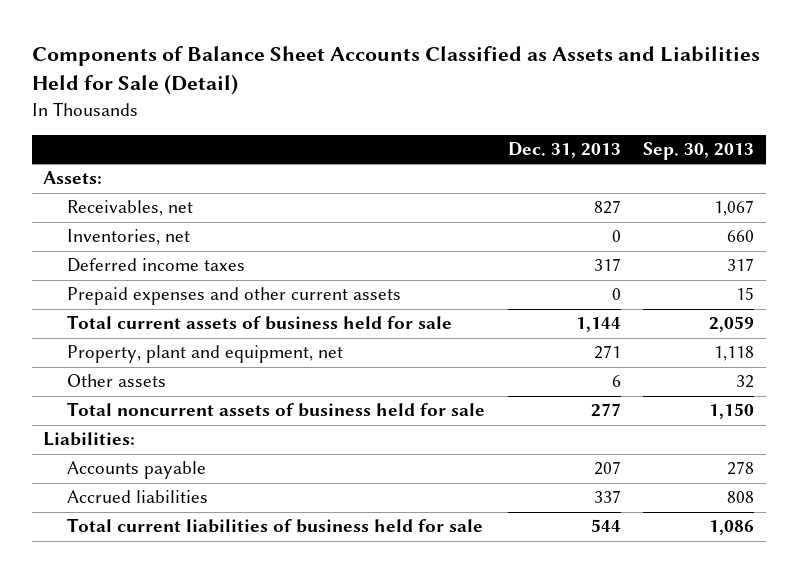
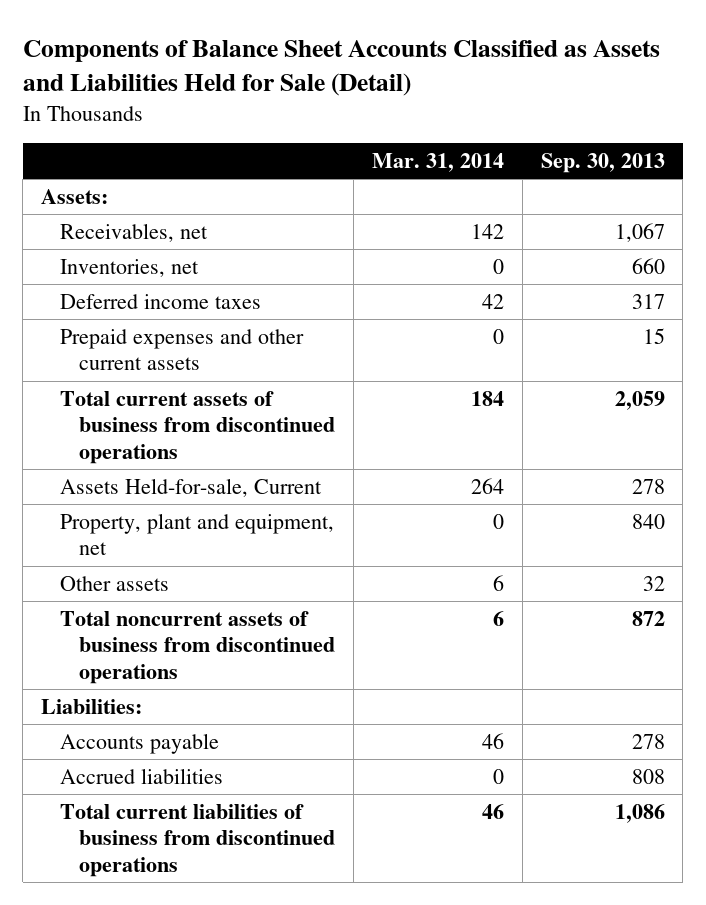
- | Dec. 31, 2013 | Sep. 30, 2013
+ | Mar. 31, 2014 | Sep. 30, 2013
- Total current assets of business held for sale | 1,144 | 2,059
- Property, plant and equipment, net | 271 | 1,118
+ Total current assets of business from discontinued operations | 184 | 2,059
+ Assets Held-for-sale, Current | 264 | 278
+ Property, plant and equipment, net | 0 | 840
- Total noncurrent assets of business held for sale | 277 | 1,150
+ Total noncurrent assets of business from discontinued operations | 6 | 872
- Total current liabilities of business held for sale | 544 | 1,086
+ Total current liabilities of business from discontinued operations | 46 | 1,086

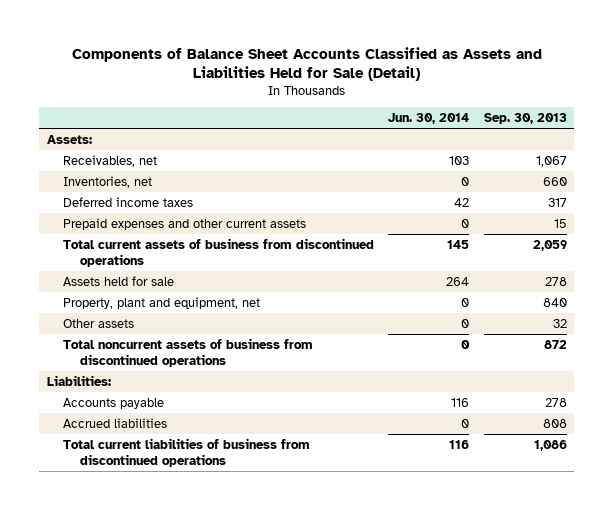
- | Mar. 31, 2014 | Sep. 30, 2013
+ | Jun. 30, 2014 | Sep. 30, 2013
- Assets Held-for-sale, Current | 264 | 278
+ Assets held for sale | 264 | 278

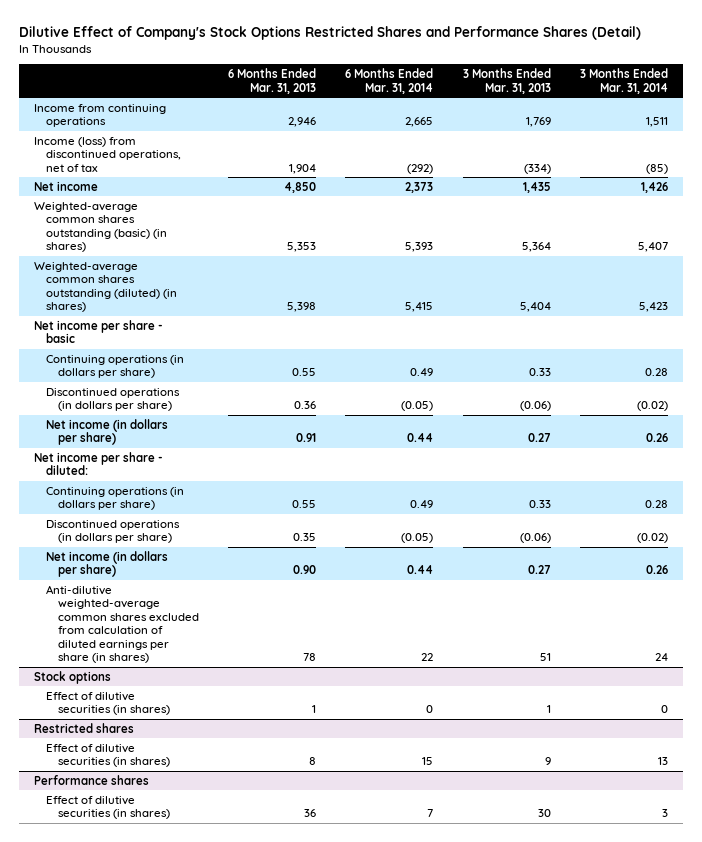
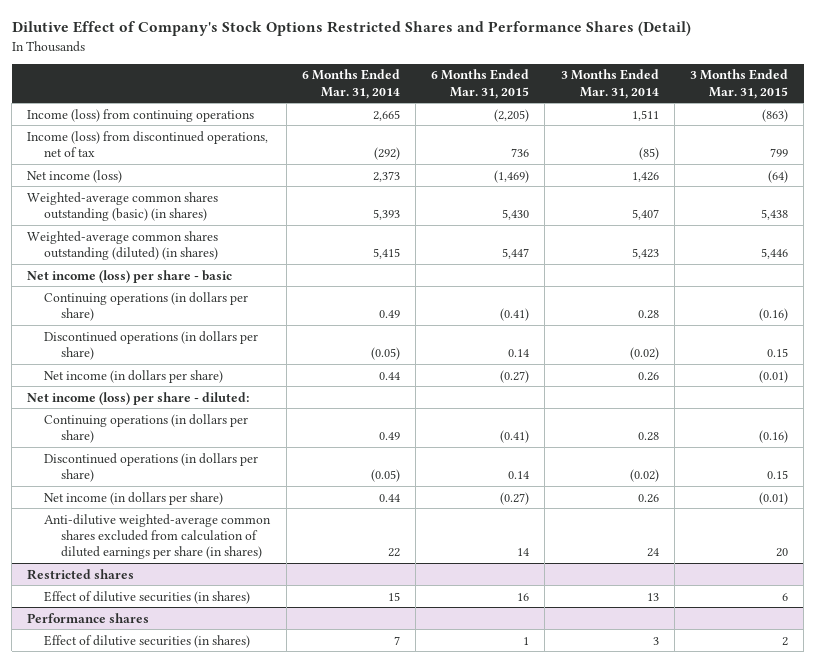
- | 6 Months Ended Mar. 31, 2013 | 6 Months Ended Mar. 31, 2014 | 3 Months Ended Mar. 31, 2013 | 3 Months Ended Mar. 31, 2014
+ | 6 Months Ended Mar. 31, 2014 | 6 Months Ended Mar. 31, 2015 | 3 Months Ended Mar. 31, 2014 | 3 Months Ended Mar. 31, 2015
- Income from continuing operations | 2,946 | 2,665 | 1,769 | 1,511
+ Income (loss) from continuing operations | 2,665 | (2,205) | 1,511 | (863)
- Net income | 4,850 | 2,373 | 1,435 | 1,426
+ Net income (loss) | 2,373 | (1,469) | 1,426 | (64)
- Net income per share - basic
+ Net income (loss) per share - basic
- Net income per share - diluted:
+ Net income (loss) per share - diluted:
- Stock options
- Effect of dilutive securities (in shares) | 1 | 0 | 1 | 0

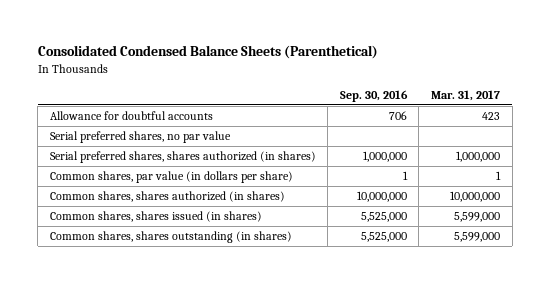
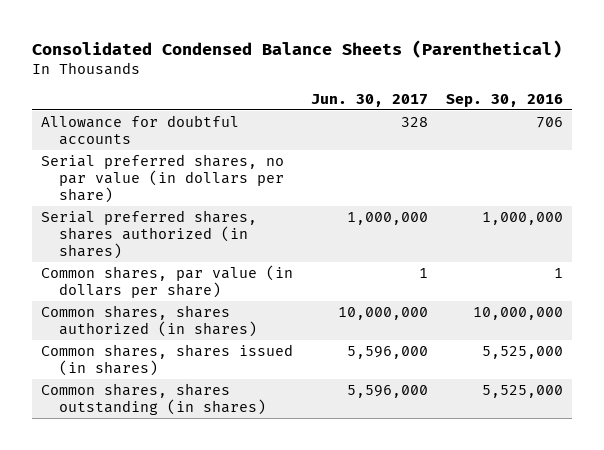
- | Sep. 30, 2016 | Mar. 31, 2017
+ | Jun. 30, 2017 | Sep. 30, 2016
- Serial preferred shares, no par value
+ Serial preferred shares, no par value (in dollars per share)

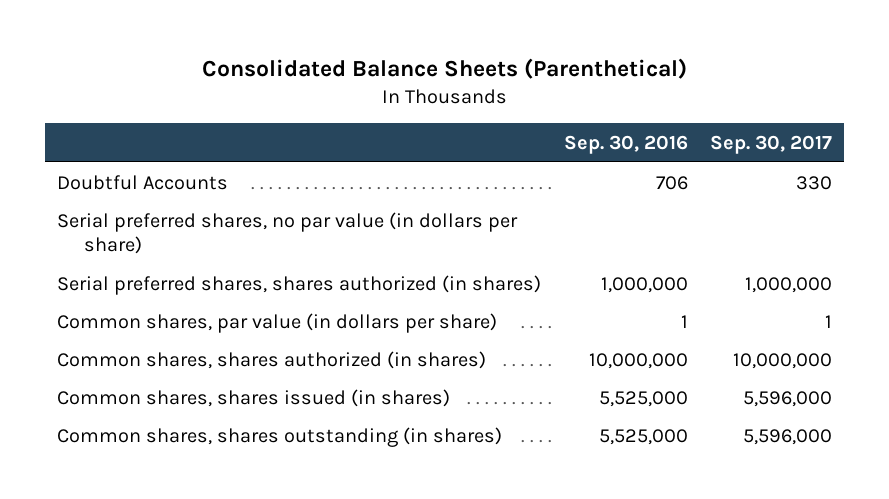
- Consolidated Condensed Balance Sheets (Parenthetical)
+ Consolidated Balance Sheets (Parenthetical)
- | Jun. 30, 2017 | Sep. 30, 2016
+ | Sep. 30, 2016 | Sep. 30, 2017
- Allowance for doubtful accounts | 328 | 706
+ Doubtful Accounts | 706 | 330

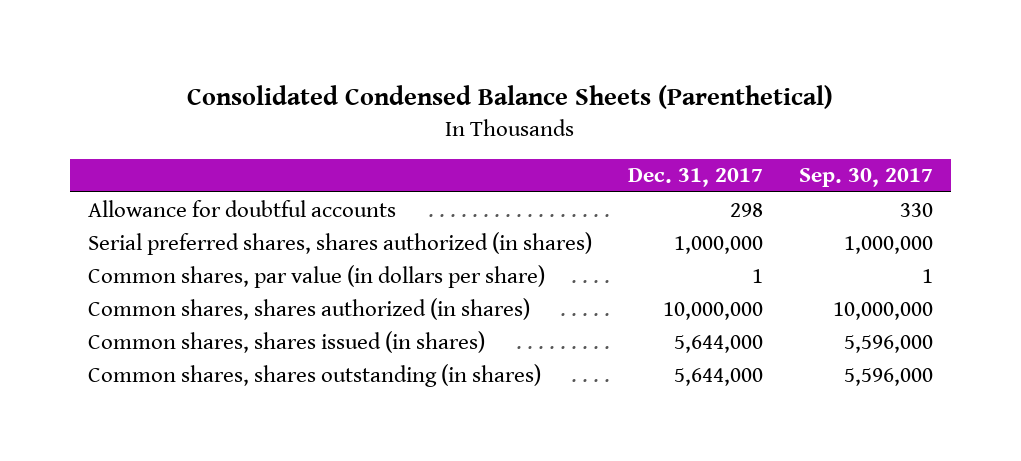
- Consolidated Balance Sheets (Parenthetical)
+ Consolidated Condensed Balance Sheets (Parenthetical)
- | Sep. 30, 2016 | Sep. 30, 2017
+ | Dec. 31, 2017 | Sep. 30, 2017
- Doubtful Accounts | 706 | 330
- Serial preferred shares, no par value (in dollars per share)
+ Allowance for doubtful accounts | 298 | 330

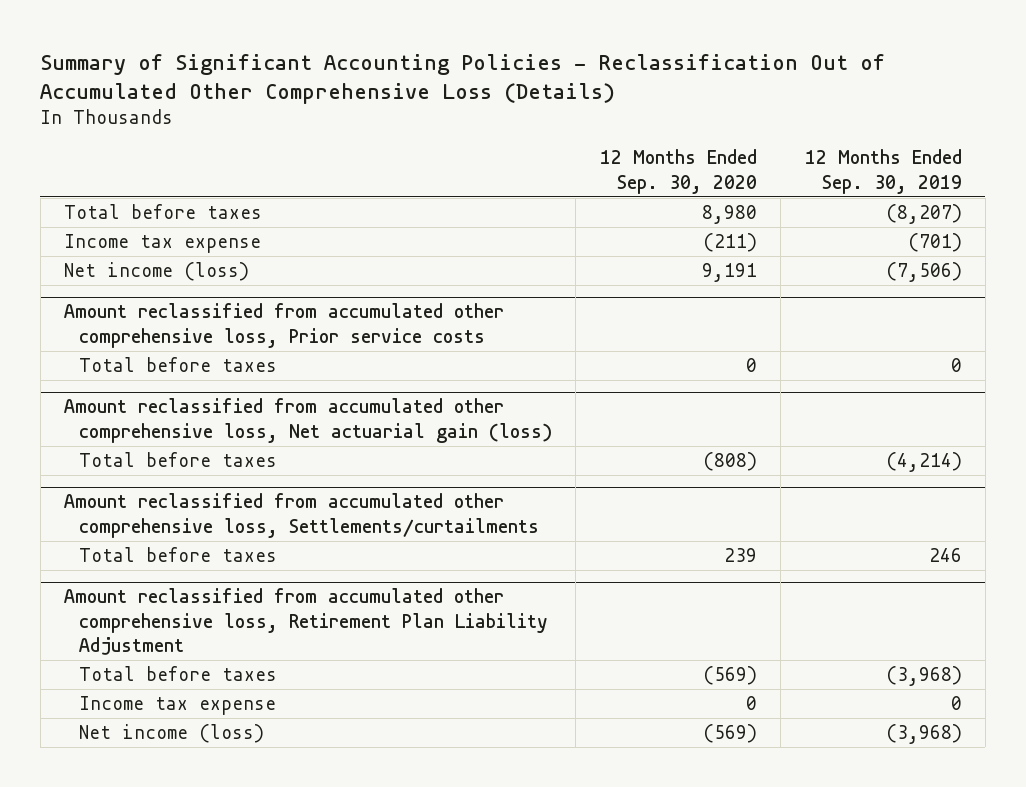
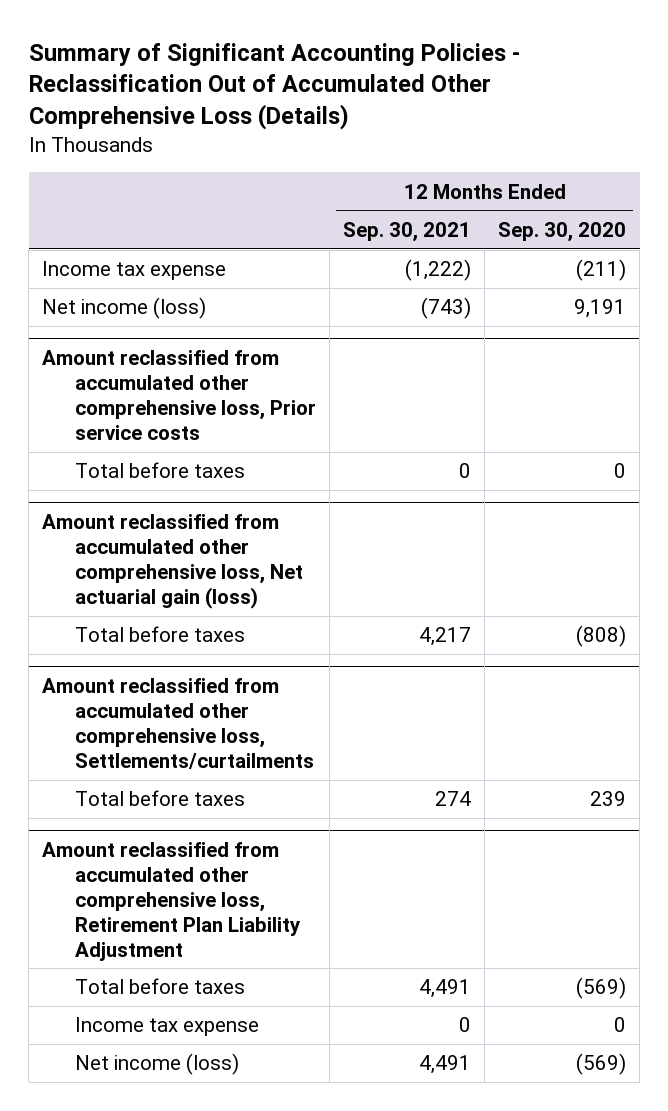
- | 12 Months Ended Sep. 30, 2020 | 12 Months Ended Sep. 30, 2019
+ | 12 Months Ended Sep. 30, 2021 | 12 Months Ended Sep. 30, 2020
- Total before taxes | 8,980 | (8,207)

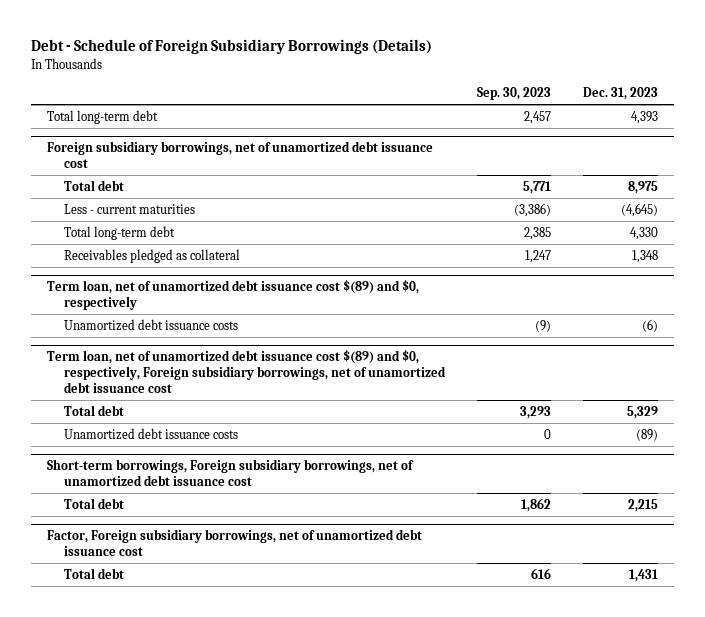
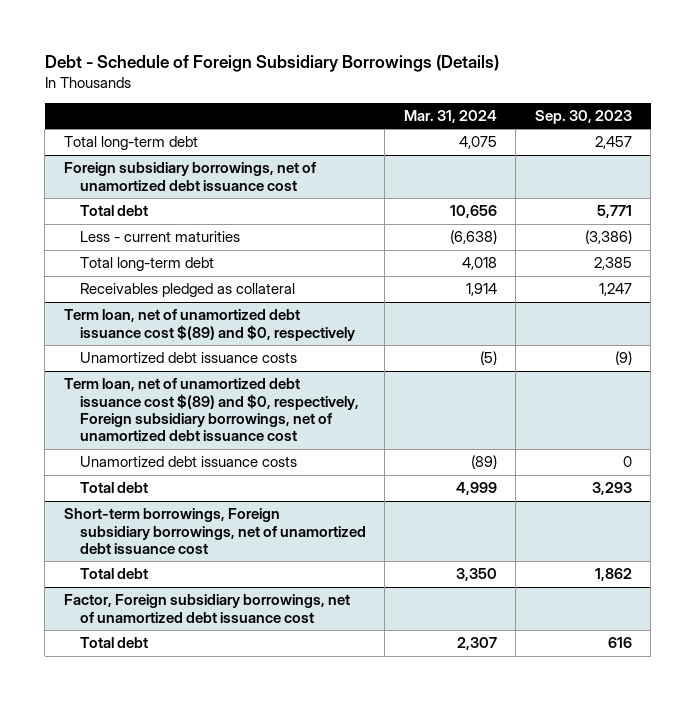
- | Sep. 30, 2023 | Dec. 31, 2023
+ | Mar. 31, 2024 | Sep. 30, 2023
@ Term loan, net of unamortized debt issuance cost $(89) and $0, respectively, Foreign subsidiary borrowings, net of unamortized debt issuance cost
moved down: Total debt | 4,999 | 3,293

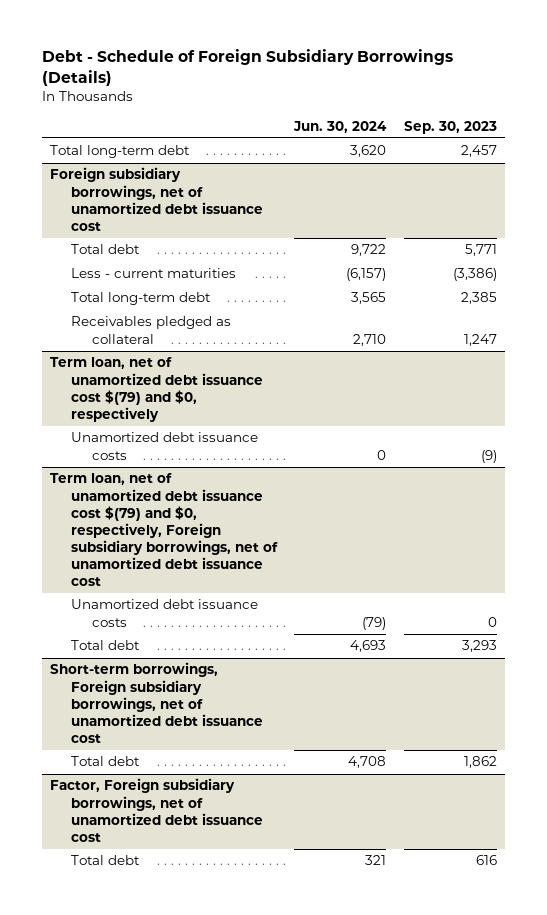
- | Mar. 31, 2024 | Sep. 30, 2023
+ | Jun. 30, 2024 | Sep. 30, 2023
- Term loan, net of unamortized debt issuance cost $(89) and $0, respectively
+ Term loan, net of unamortized debt issuance cost $(79) and $0, respectively
- Term loan, net of unamortized debt issuance cost $(89) and $0, respectively, Foreign subsidiary borrowings, net of unamortized debt issuance cost
+ Term loan, net of unamortized debt issuance cost $(79) and $0, respectively, Foreign subsidiary borrowings, net of unamortized debt issuance cost

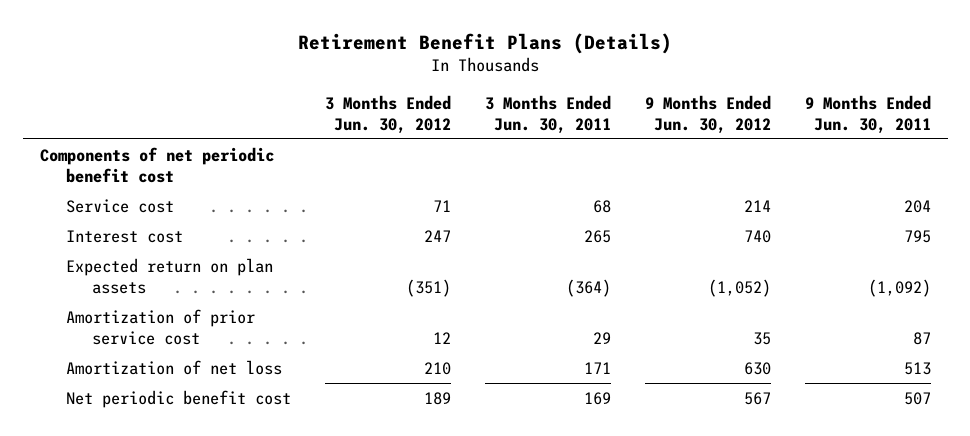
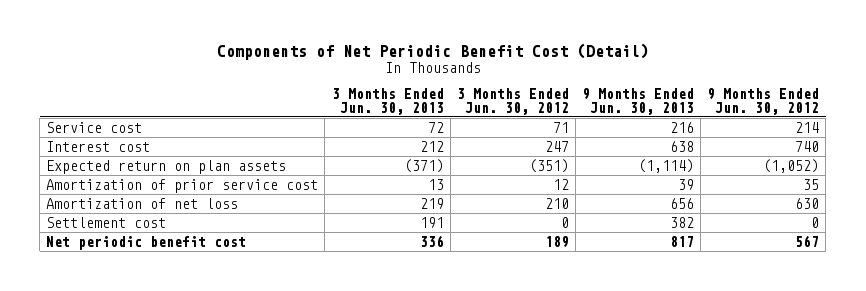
- Retirement Benefit Plans (Details)
+ Components of Net Periodic Benefit Cost (Detail)
- | 3 Months Ended Jun. 30, 2012 | 3 Months Ended Jun. 30, 2011 | 9 Months Ended Jun. 30, 2012 | 9 Months Ended Jun. 30, 2011
+ | 3 Months Ended Jun. 30, 2013 | 3 Months Ended Jun. 30, 2012 | 9 Months Ended Jun. 30, 2013 | 9 Months Ended Jun. 30, 2012
- Components of net periodic benefit cost
+ Settlement cost | 191 | 0 | 382 | 0

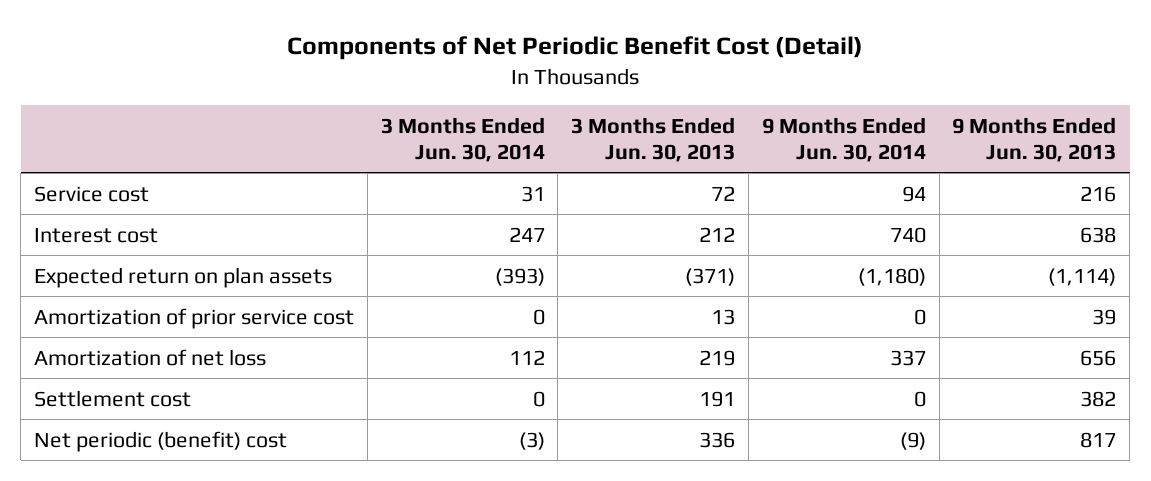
- | 3 Months Ended Jun. 30, 2013 | 3 Months Ended Jun. 30, 2012 | 9 Months Ended Jun. 30, 2013 | 9 Months Ended Jun. 30, 2012
+ | 3 Months Ended Jun. 30, 2014 | 3 Months Ended Jun. 30, 2013 | 9 Months Ended Jun. 30, 2014 | 9 Months Ended Jun. 30, 2013
- Net periodic benefit cost | 336 | 189 | 817 | 567
+ Net periodic (benefit) cost | (3) | 336 | (9) | 817

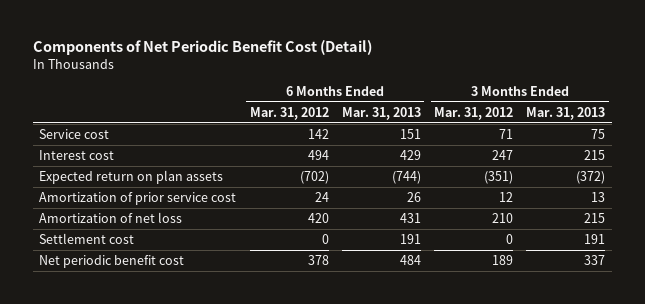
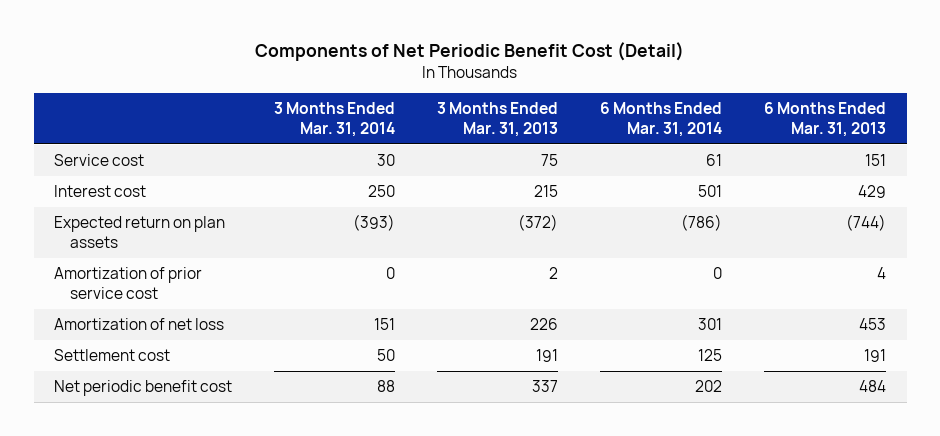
- | 6 Months Ended Mar. 31, 2012 | 6 Months Ended Mar. 31, 2013 | 3 Months Ended Mar. 31, 2012 | 3 Months Ended Mar. 31, 2013
+ | 3 Months Ended Mar. 31, 2014 | 3 Months Ended Mar. 31, 2013 | 6 Months Ended Mar. 31, 2014 | 6 Months Ended Mar. 31, 2013
- Amortization of prior service cost | 24 | 26 | 12 | 13
- Amortization of net loss | 420 | 431 | 210 | 215
+ Amortization of prior service cost | 0 | 2 | 0 | 4
+ Amortization of net loss | 151 | 226 | 301 | 453

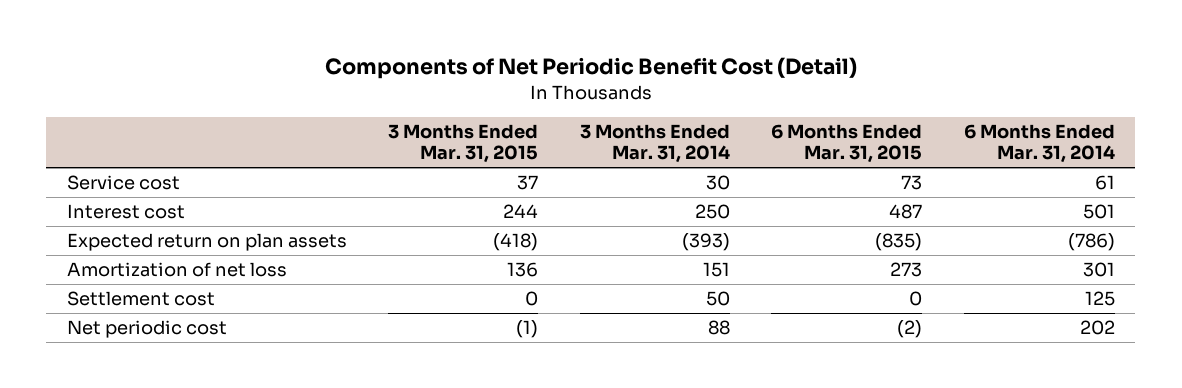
- | 3 Months Ended Mar. 31, 2014 | 3 Months Ended Mar. 31, 2013 | 6 Months Ended Mar. 31, 2014 | 6 Months Ended Mar. 31, 2013
+ | 3 Months Ended Mar. 31, 2015 | 3 Months Ended Mar. 31, 2014 | 6 Months Ended Mar. 31, 2015 | 6 Months Ended Mar. 31, 2014
- Amortization of prior service cost | 0 | 2 | 0 | 4
- Net periodic benefit cost | 88 | 337 | 202 | 484
+ Net periodic cost | (1) | 88 | (2) | 202

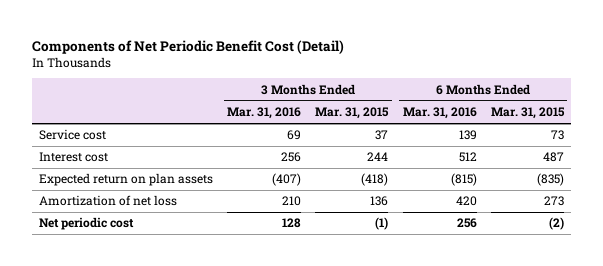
- | 3 Months Ended Mar. 31, 2015 | 3 Months Ended Mar. 31, 2014 | 6 Months Ended Mar. 31, 2015 | 6 Months Ended Mar. 31, 2014
+ | 3 Months Ended Mar. 31, 2016 | 3 Months Ended Mar. 31, 2015 | 6 Months Ended Mar. 31, 2016 | 6 Months Ended Mar. 31, 2015
- Settlement cost | 0 | 50 | 0 | 125

